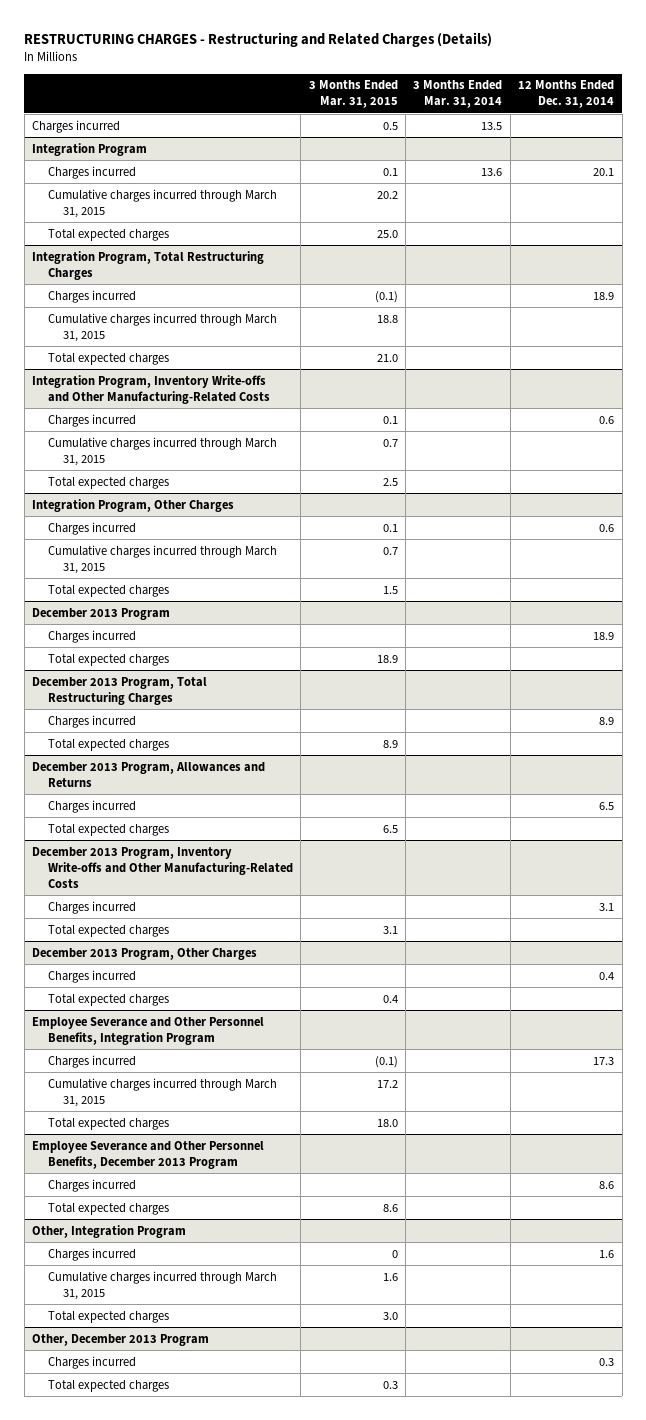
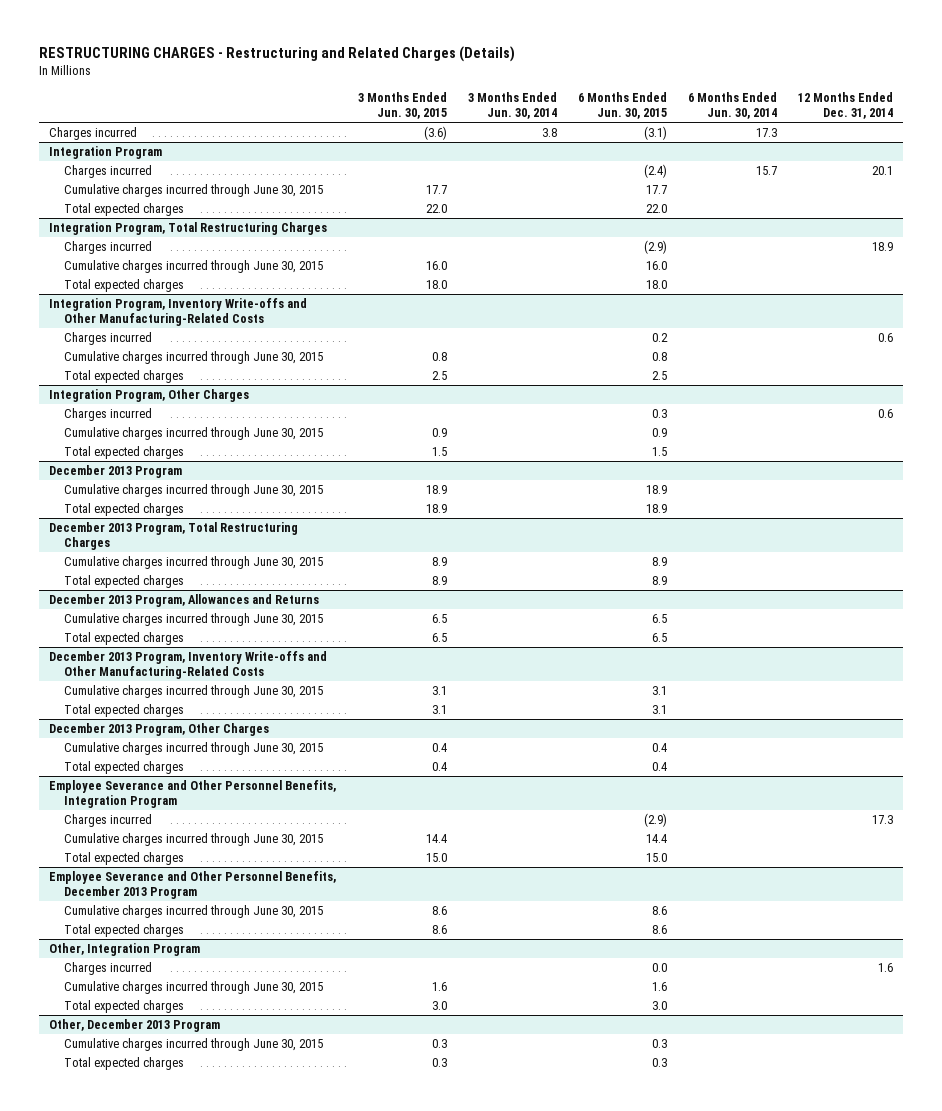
- | 3 Months Ended Mar. 31, 2015 | 3 Months Ended Mar. 31, 2014 | 12 Months Ended Dec. 31, 2014
+ | 3 Months Ended Jun. 30, 2015 | 3 Months Ended Jun. 30, 2014 | 6 Months Ended Jun. 30, 2015 | 6 Months Ended Jun. 30, 2014 | 12 Months Ended Dec. 31, 2014
@ Integration Program
- Cumulative charges incurred through March 31, 2015 | 20.2 | |
+ Cumulative charges incurred through June 30, 2015 | 17.7 | | 17.7 | |
@ Integration Program, Total Restructuring Charges
- Cumulative charges incurred through March 31, 2015 | 18.8 | |
+ Cumulative charges incurred through June 30, 2015 | 16.0 | | 16.0 | |
@ Integration Program, Inventory Write-offs and Other Manufacturing-Related Costs
- Cumulative charges incurred through March 31, 2015 | 0.7 | |
+ Cumulative charges incurred through June 30, 2015 | 0.8 | | 0.8 | |
@ Integration Program, Other Charges
- Cumulative charges incurred through March 31, 2015 | 0.7 | |
+ Cumulative charges incurred through June 30, 2015 | 0.9 | | 0.9 | |
@ December 2013 Program
- Charges incurred | | | 18.9
+ Cumulative charges incurred through June 30, 2015 | 18.9 | | 18.9 | |
@ December 2013 Program, Total Restructuring Charges
- Charges incurred | | | 8.9
+ Cumulative charges incurred through June 30, 2015 | 8.9 | | 8.9 | |
@ December 2013 Program, Allowances and Returns
- Charges incurred | | | 6.5
+ Cumulative charges incurred through June 30, 2015 | 6.5 | | 6.5 | |
@ December 2013 Program, Inventory Write-offs and Other Manufacturing-Related Costs
- Charges incurred | | | 3.1
+ Cumulative charges incurred through June 30, 2015 | 3.1 | | 3.1 | |
@ December 2013 Program, Other Charges
- Charges incurred | | | 0.4
+ Cumulative charges incurred through June 30, 2015 | 0.4 | | 0.4 | |
@ Employee Severance and Other Personnel Benefits, Integration Program
- Cumulative charges incurred through March 31, 2015 | 17.2 | |
+ Cumulative charges incurred through June 30, 2015 | 14.4 | | 14.4 | |
@ Employee Severance and Other Personnel Benefits, December 2013 Program
- Charges incurred | | | 8.6
+ Cumulative charges incurred through June 30, 2015 | 8.6 | | 8.6 | |
@ Other, Integration Program
- Cumulative charges incurred through March 31, 2015 | 1.6 | |
+ Cumulative charges incurred through June 30, 2015 | 1.6 | | 1.6 | |
@ Other, December 2013 Program
- Charges incurred | | | 0.3
+ Cumulative charges incurred through June 30, 2015 | 0.3 | | 0.3 | |

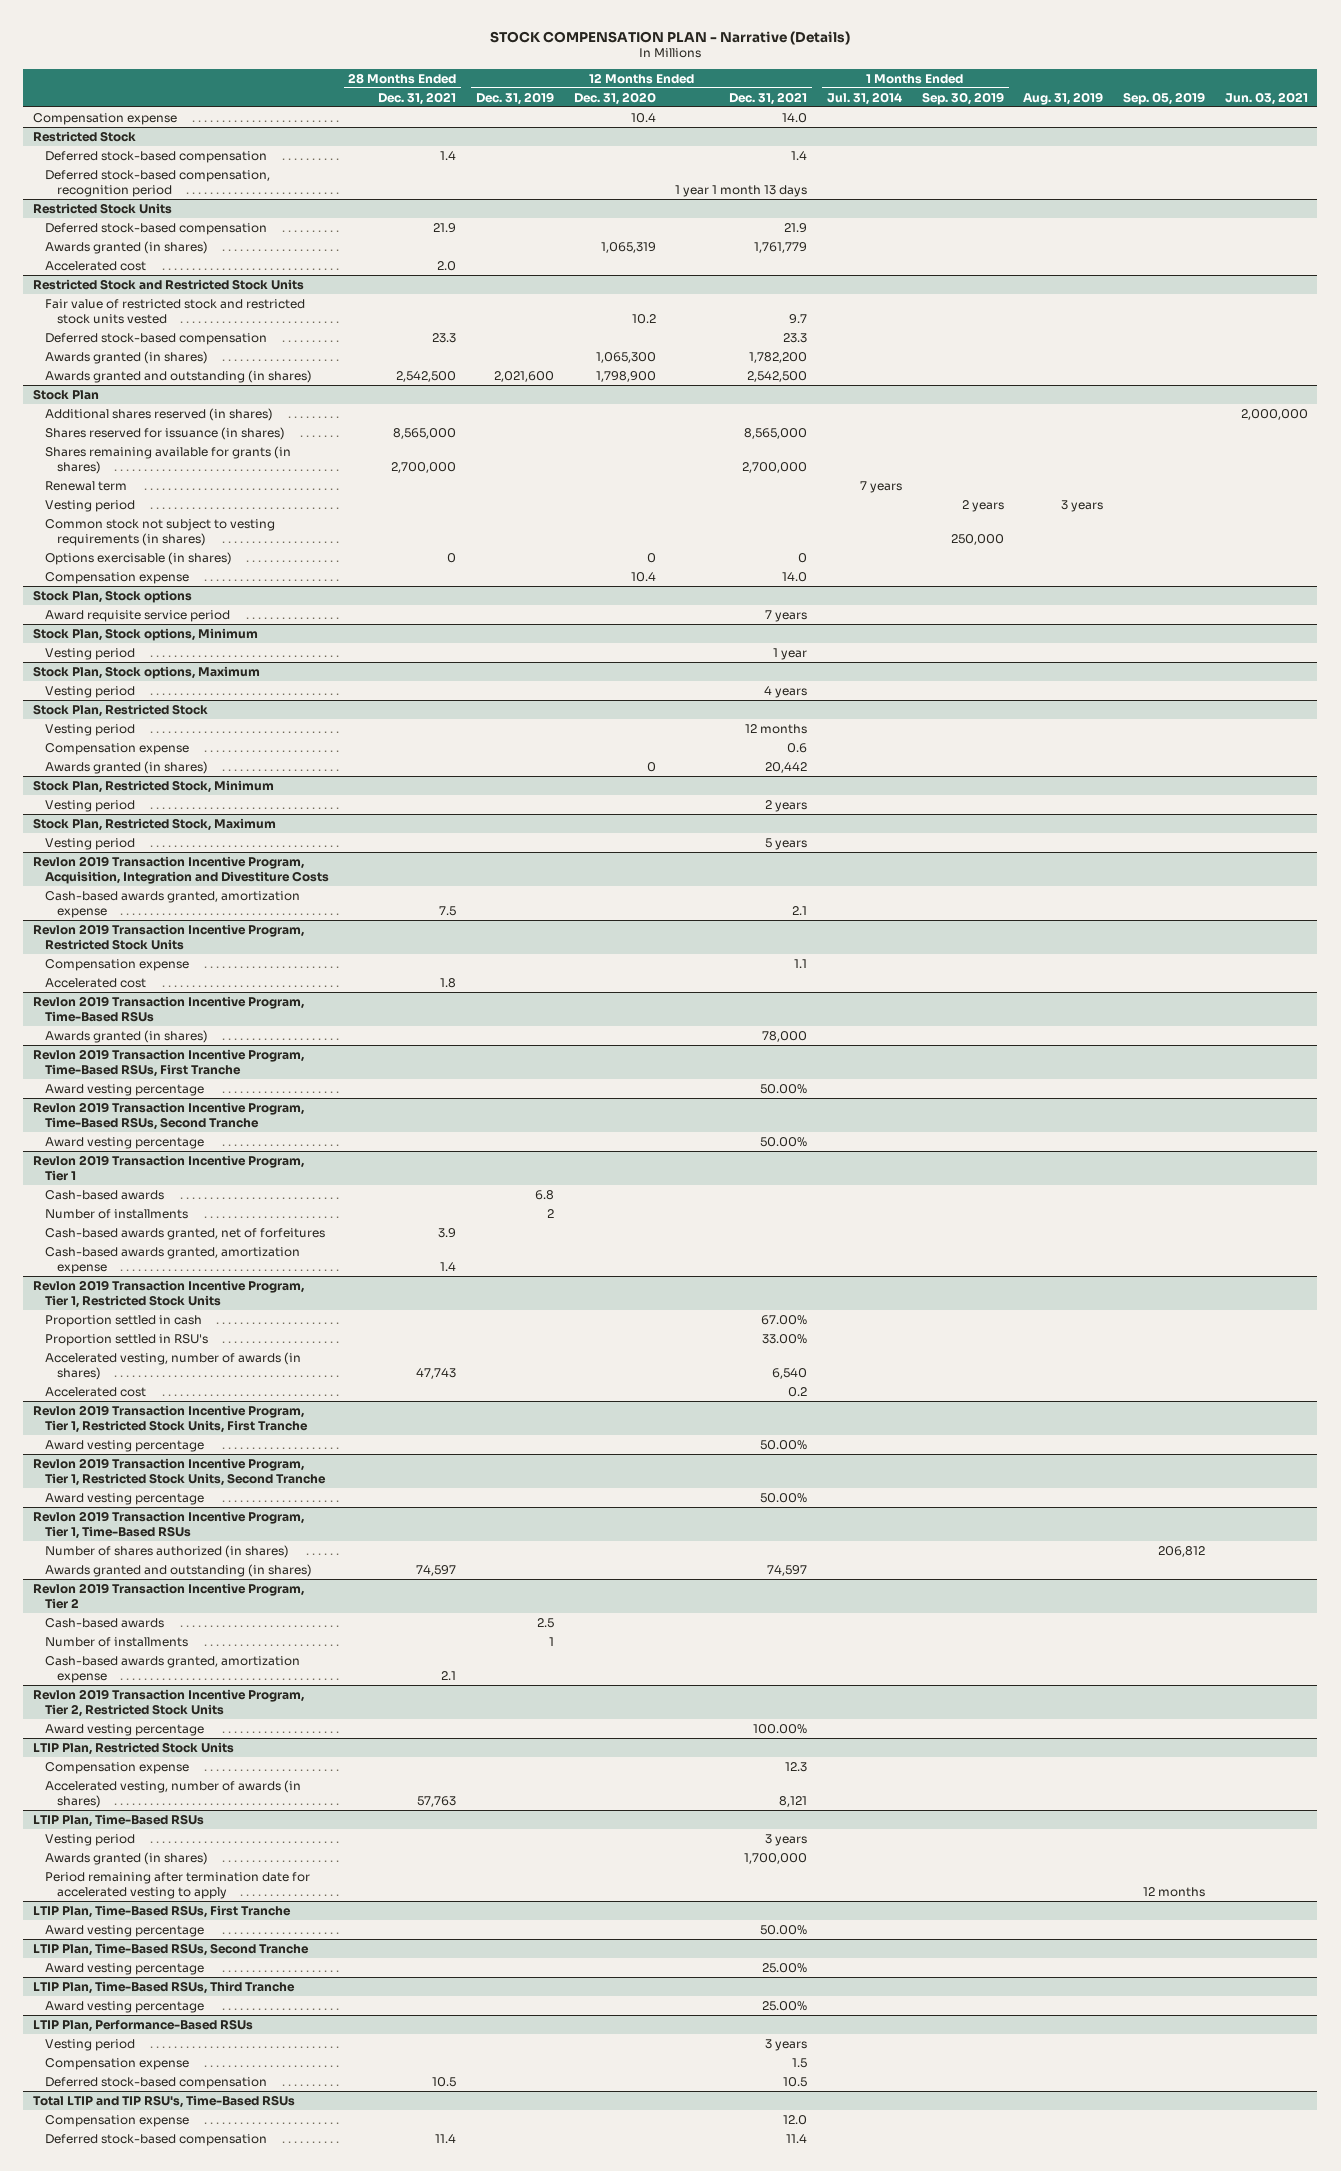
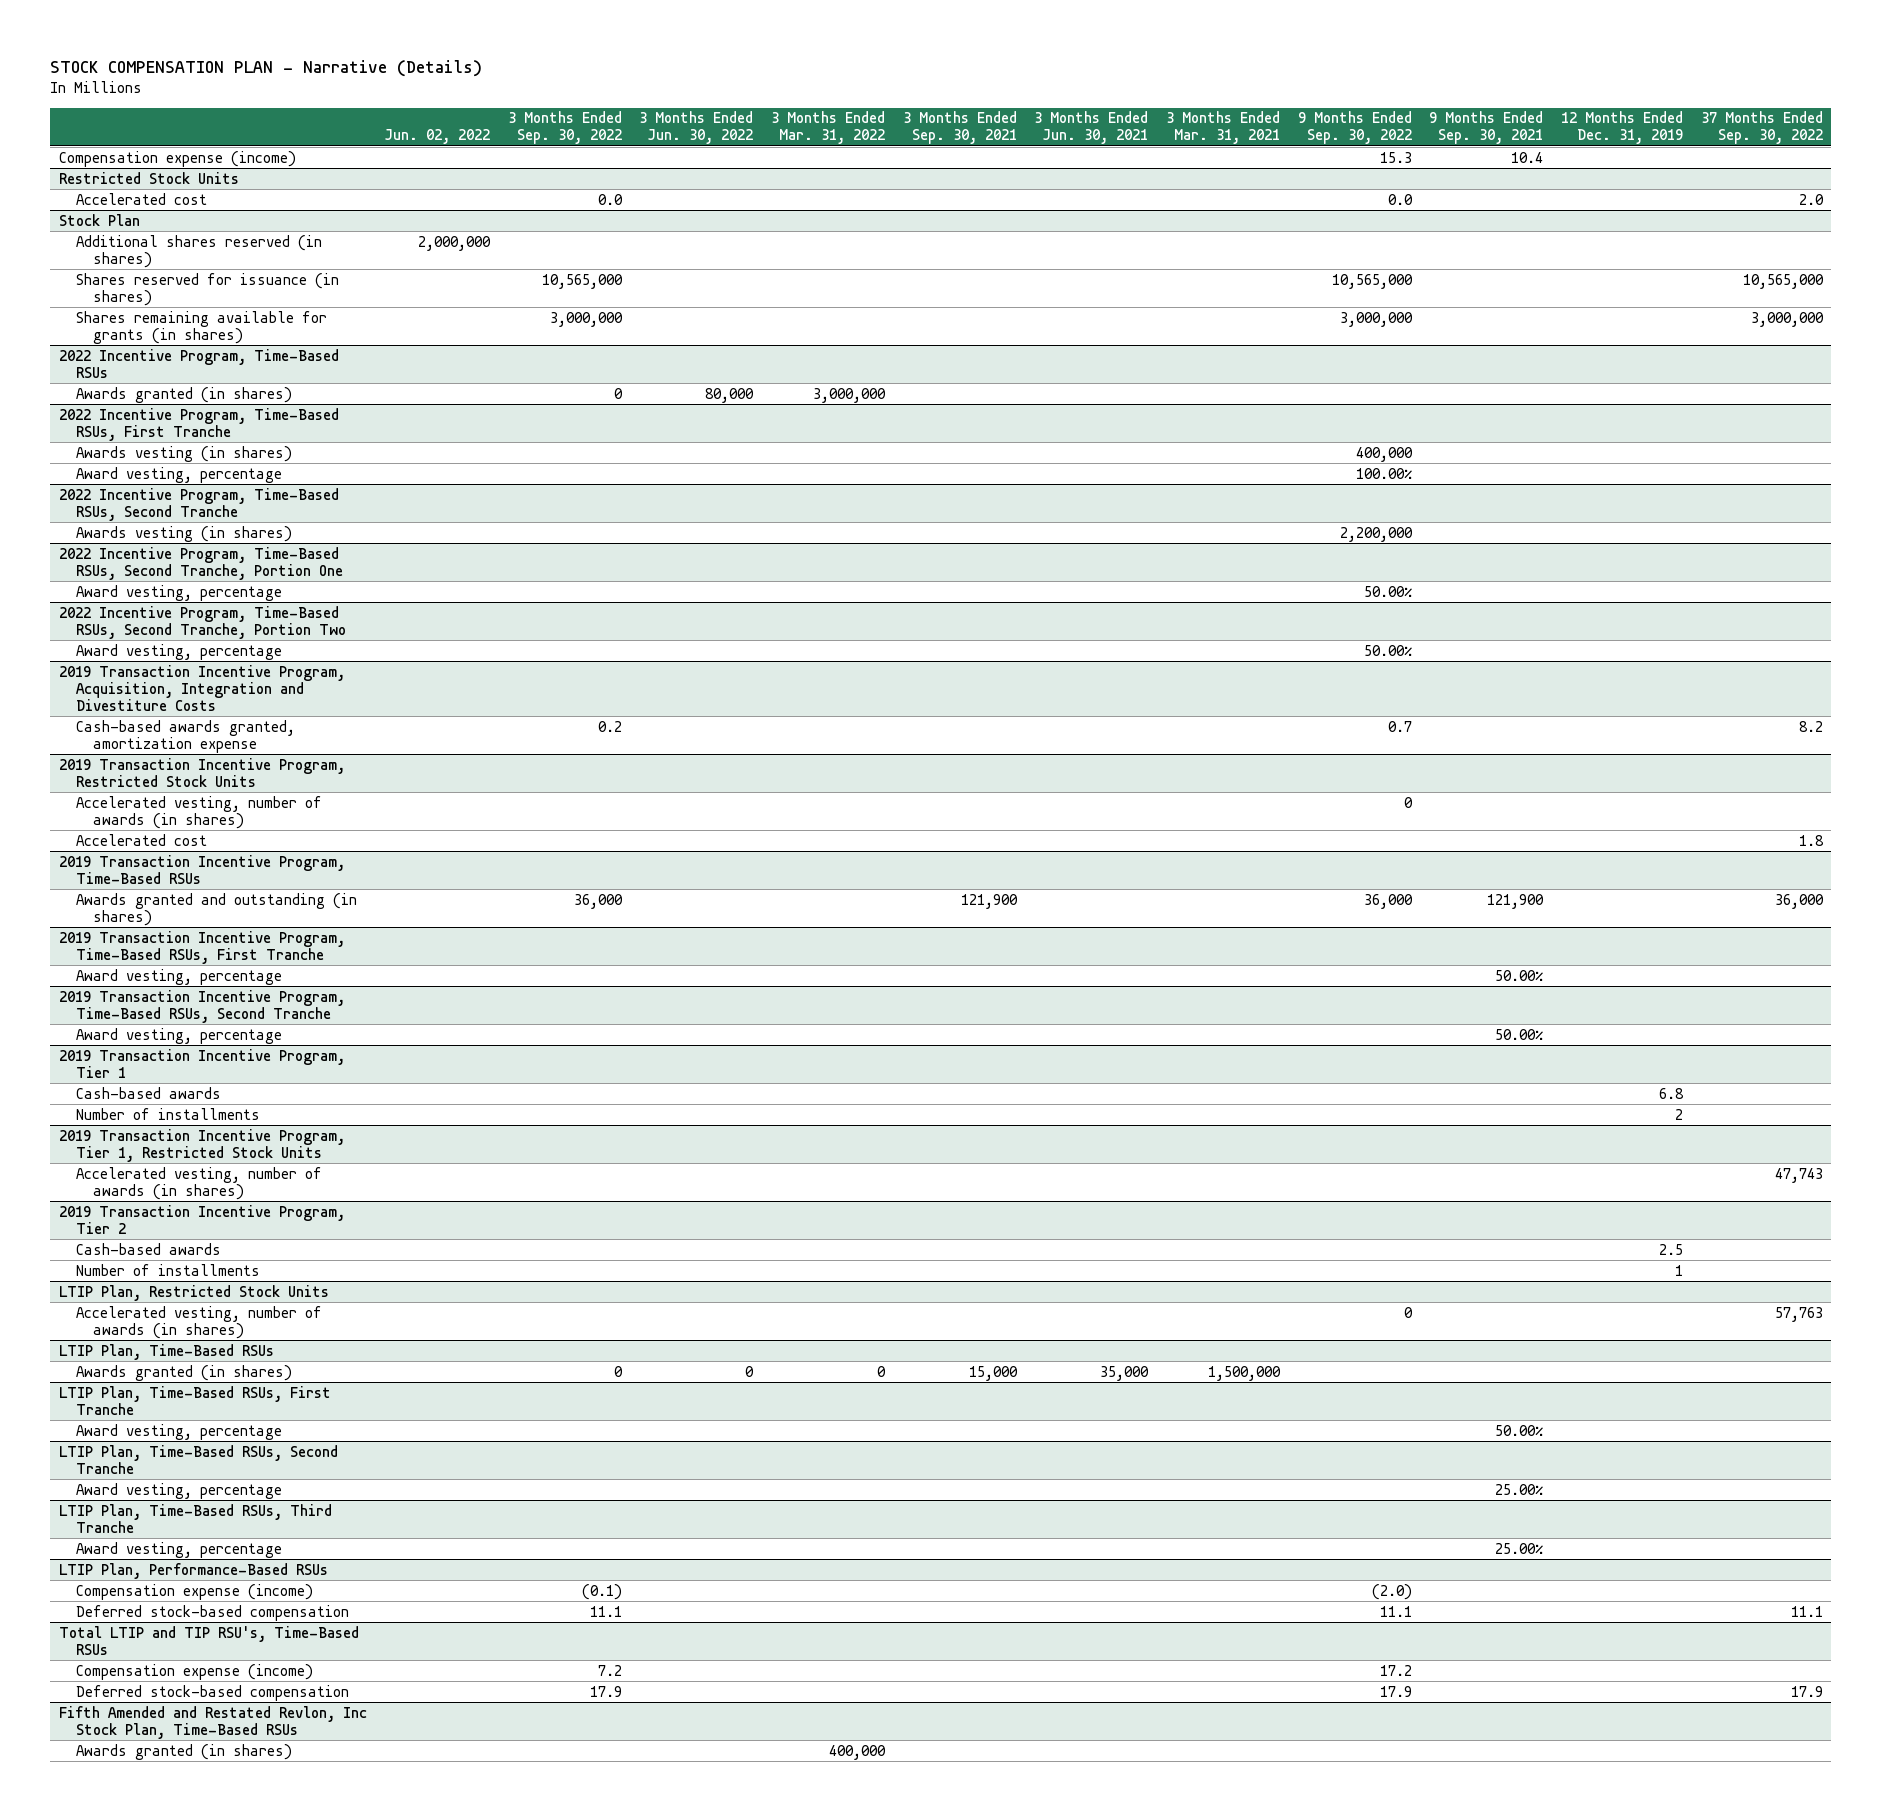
- | 28 Months Ended Dec. 31, 2021 | 12 Months Ended Dec. 31, 2019 | 12 Months Ended Dec. 31, 2020 | 12 Months Ended Dec. 31, 2021 | 1 Months Ended Jul. 31, 2014 | 1 Months Ended Sep. 30, 2019 | Aug. 31, 2019 | Sep. 05, 2019 | Jun. 03, 2021
+ | Jun. 02, 2022 | 3 Months Ended Sep. 30, 2022 | 3 Months Ended Jun. 30, 2022 | 3 Months Ended Mar. 31, 2022 | 3 Months Ended Sep. 30, 2021 | 3 Months Ended Jun. 30, 2021 | 3 Months Ended Mar. 31, 2021 | 9 Months Ended Sep. 30, 2022 | 9 Months Ended Sep. 30, 2021 | 12 Months Ended Dec. 31, 2019 | 37 Months Ended Sep. 30, 2022
- Compensation expense | | | 10.4 | 14.0 | | | | |
- Restricted Stock
- Deferred stock-based compensation | 1.4 | | | 1.4 | | | | |
- Deferred stock-based compensation, recognition period | | | | 1 year 1 month 13 days | | | | |
+ Compensation expense (income) | | | | | | | | 15.3 | 10.4 | |
@ Restricted Stock Units
- Deferred stock-based compensation | 21.9 | | | 21.9 | | | | |
- Awards granted (in shares) | | | 1,065,319 | 1,761,779 | | | | |
- Restricted Stock and Restricted Stock Units
- Fair value of restricted stock and restricted stock units vested | | | 10.2 | 9.7 | | | | |
- Deferred stock-based compensation | 23.3 | | | 23.3 | | | | |
- Awards granted (in shares) | | | 1,065,300 | 1,782,200 | | | | |
- Awards granted and outstanding (in shares) | 2,542,500 | 2,021,600 | 1,798,900 | 2,542,500 | | | | |
@ Stock Plan
- Renewal term | | | | | 7 years | | | |
- Vesting period | | | | | | 2 years | 3 years | |
- Common stock not subject to vesting requirements (in shares) | | | | | | 250,000 | | |
- Options exercisable (in shares) | 0 | | 0 | 0 | | | | |
- Compensation expense | | | 10.4 | 14.0 | | | | |
- Stock Plan, Stock options
- Award requisite service period | | | | 7 years | | | | |
- Stock Plan, Stock options, Minimum
- Vesting period | | | | 1 year | | | | |
- Stock Plan, Stock options, Maximum
- Vesting period | | | | 4 years | | | | |
- Stock Plan, Restricted Stock
- Vesting period | | | | 12 months | | | | |
- Compensation expense | | | | 0.6 | | | | |
- Awards granted (in shares) | | | 0 | 20,442 | | | | |
- Stock Plan, Restricted Stock, Minimum
- Vesting period | | | | 2 years | | | | |
- Stock Plan, Restricted Stock, Maximum
- Vesting period | | | | 5 years | | | | |
- Revlon 2019 Transaction Incentive Program, Acquisition, Integration and Divestiture Costs
+ 2022 Incentive Program, Time-Based RSUs
+ Awards granted (in shares) | | 0 | 80,000 | 3,000,000 | | | | | | |
+ 2022 Incentive Program, Time-Based RSUs, First Tranche
+ Awards vesting (in shares) | | | | | | | | 400,000 | | |
+ Award vesting, percentage | | | | | | | | 100.00% | | |
+ 2022 Incentive Program, Time-Based RSUs, Second Tranche
+ Awards vesting (in shares) | | | | | | | | 2,200,000 | | |
+ 2022 Incentive Program, Time-Based RSUs, Second Tranche, Portion One
+ Award vesting, percentage | | | | | | | | 50.00% | | |
+ 2022 Incentive Program, Time-Based RSUs, Second Tranche, Portion Two
+ Award vesting, percentage | | | | | | | | 50.00% | | |
+ 2019 Transaction Incentive Program, Acquisition, Integration and Divestiture Costs
- Revlon 2019 Transaction Incentive Program, Restricted Stock Units
- Compensation expense | | | | 1.1 | | | | |
+ 2019 Transaction Incentive Program, Restricted Stock Units
+ Accelerated vesting, number of awards (in shares) | | | | | | | | 0 | | |
- Revlon 2019 Transaction Incentive Program, Time-Based RSUs
- Awards granted (in shares) | | | | 78,000 | | | | |
- Revlon 2019 Transaction Incentive Program, Time-Based RSUs, First Tranche
- Award vesting percentage | | | | 50.00% | | | | |
- Revlon 2019 Transaction Incentive Program, Time-Based RSUs, Second Tranche
- Award vesting percentage | | | | 50.00% | | | | |
- Revlon 2019 Transaction Incentive Program, Tier 1
+ 2019 Transaction Incentive Program, Time-Based RSUs
+ Awards granted and outstanding (in shares) | | 36,000 | | | 121,900 | | | 36,000 | 121,900 | | 36,000
+ 2019 Transaction Incentive Program, Time-Based RSUs, First Tranche
+ Award vesting, percentage | | | | | | | | | 50.00% | |
+ 2019 Transaction Incentive Program, Time-Based RSUs, Second Tranche
+ Award vesting, percentage | | | | | | | | | 50.00% | |
+ 2019 Transaction Incentive Program, Tier 1
- Cash-based awards granted, net of forfeitures | 3.9 | | | | | | | |
- Cash-based awards granted, amortization expense | 1.4 | | | | | | | |
- Revlon 2019 Transaction Incentive Program, Tier 1, Restricted Stock Units
- Proportion settled in cash | | | | 67.00% | | | | |
- Proportion settled in RSU's | | | | 33.00% | | | | |
+ 2019 Transaction Incentive Program, Tier 1, Restricted Stock Units
- Accelerated cost | | | | 0.2 | | | | |
- Revlon 2019 Transaction Incentive Program, Tier 1, Restricted Stock Units, First Tranche
- Award vesting percentage | | | | 50.00% | | | | |
- Revlon 2019 Transaction Incentive Program, Tier 1, Restricted Stock Units, Second Tranche
- Award vesting percentage | | | | 50.00% | | | | |
- Revlon 2019 Transaction Incentive Program, Tier 1, Time-Based RSUs
- Number of shares authorized (in shares) | | | | | | | | 206,812 |
- Awards granted and outstanding (in shares) | 74,597 | | | 74,597 | | | | |
- Revlon 2019 Transaction Incentive Program, Tier 2
+ 2019 Transaction Incentive Program, Tier 2
- Cash-based awards granted, amortization expense | 2.1 | | | | | | | |
- Revlon 2019 Transaction Incentive Program, Tier 2, Restricted Stock Units
- Award vesting percentage | | | | 100.00% | | | | |
@ LTIP Plan, Restricted Stock Units
- Compensation expense | | | | 12.3 | | | | |
@ LTIP Plan, Time-Based RSUs
- Vesting period | | | | 3 years | | | | |
- Period remaining after termination date for accelerated vesting to apply | | | | | | | | 12 months |
@ LTIP Plan, Time-Based RSUs, First Tranche
- Award vesting percentage | | | | 50.00% | | | | |
+ Award vesting, percentage | | | | | | | | | 50.00% | |
@ LTIP Plan, Time-Based RSUs, Second Tranche
- Award vesting percentage | | | | 25.00% | | | | |
+ Award vesting, percentage | | | | | | | | | 25.00% | |
@ LTIP Plan, Time-Based RSUs, Third Tranche
- Award vesting percentage | | | | 25.00% | | | | |
+ Award vesting, percentage | | | | | | | | | 25.00% | |
@ LTIP Plan, Performance-Based RSUs
- Vesting period | | | | 3 years | | | | |
- Compensation expense | | | | 1.5 | | | | |
+ Compensation expense (income) | | (0.1) | | | | | | (2.0) | | |
@ Total LTIP and TIP RSU's, Time-Based RSUs
- Compensation expense | | | | 12.0 | | | | |
+ Compensation expense (income) | | 7.2 | | | | | | 17.2 | | |
+ Fifth Amended and Restated Revlon, Inc Stock Plan, Time-Based RSUs
+ Awards granted (in shares) | | | | 400,000 | | | | | | |

